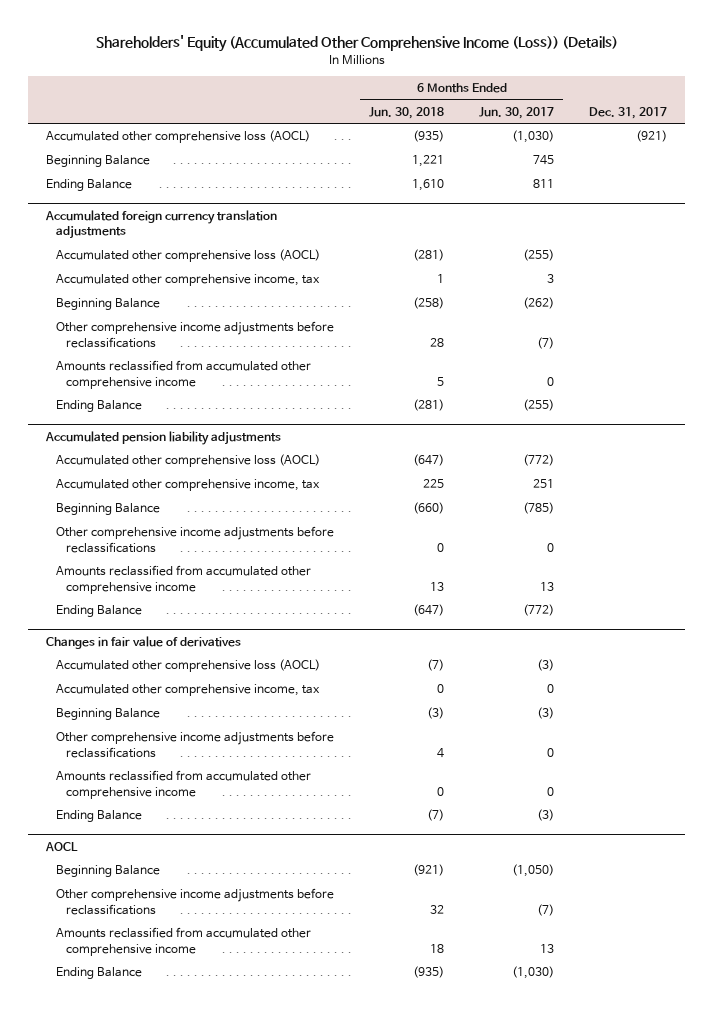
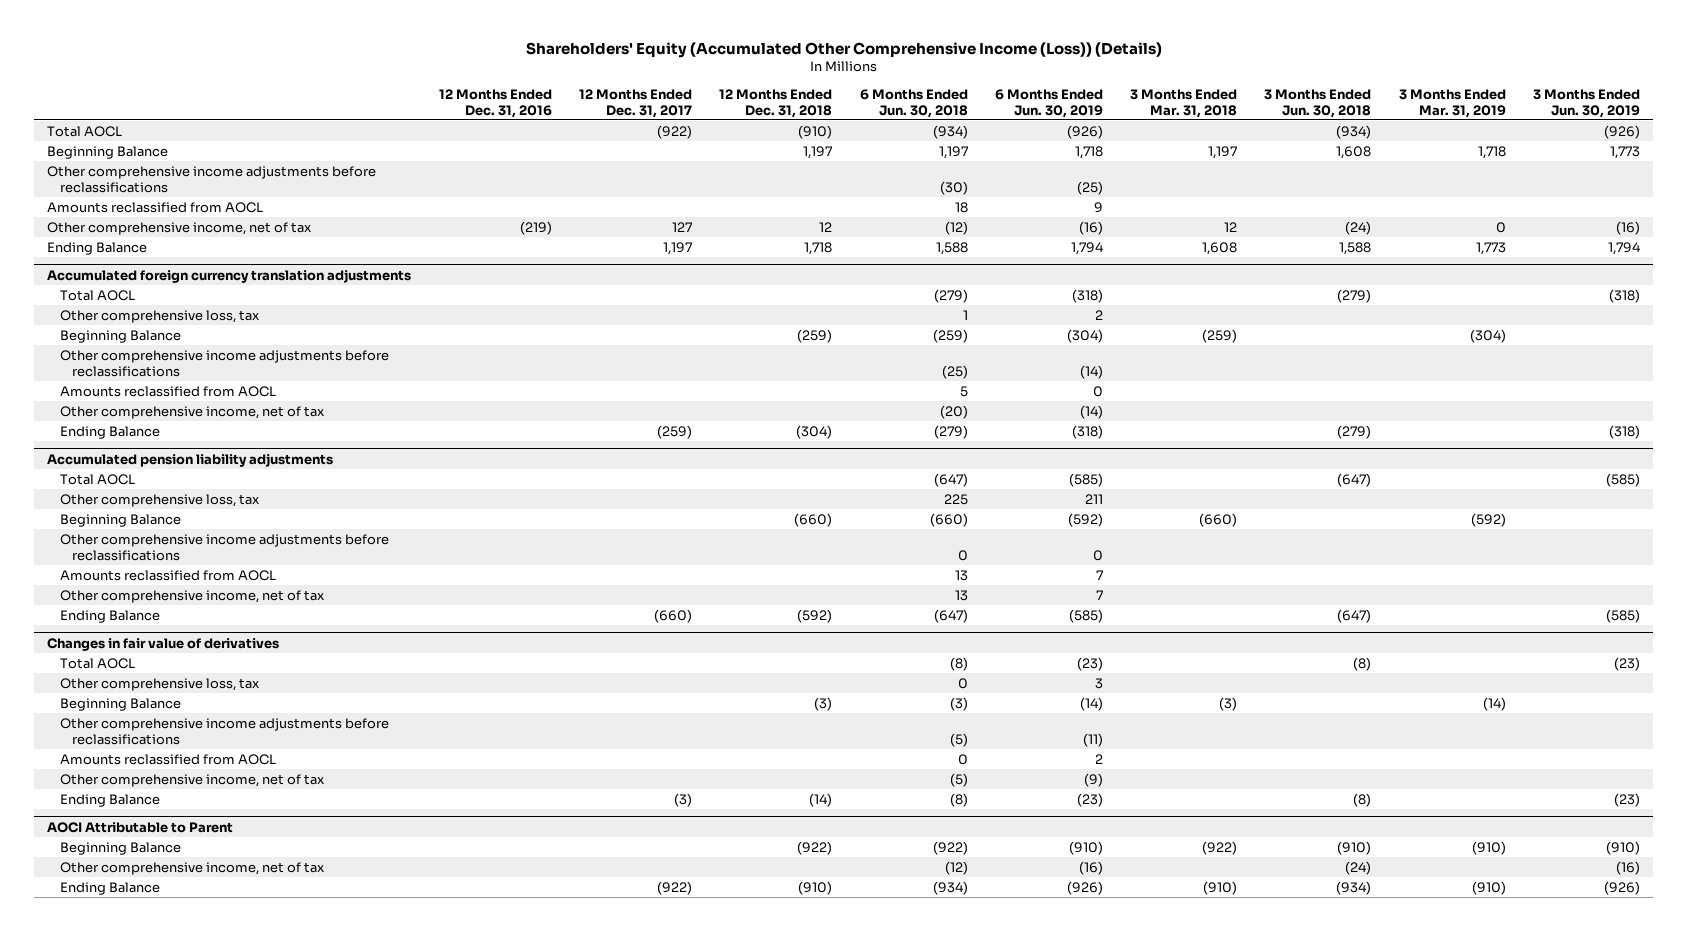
- | 6 Months Ended Jun. 30, 2018 | 6 Months Ended Jun. 30, 2017 | Dec. 31, 2017
+ | 12 Months Ended Dec. 31, 2016 | 12 Months Ended Dec. 31, 2017 | 12 Months Ended Dec. 31, 2018 | 6 Months Ended Jun. 30, 2018 | 6 Months Ended Jun. 30, 2019 | 3 Months Ended Mar. 31, 2018 | 3 Months Ended Jun. 30, 2018 | 3 Months Ended Mar. 31, 2019 | 3 Months Ended Jun. 30, 2019
- Accumulated other comprehensive loss (AOCL) | (935) | (1,030) | (921)
- Beginning Balance | 1,221 | 745 |
- Ending Balance | 1,610 | 811 |
+ Total AOCL | | (922) | (910) | (934) | (926) | | (934) | | (926)
+ Beginning Balance | | | 1,197 | 1,197 | 1,718 | 1,197 | 1,608 | 1,718 | 1,773
+ Other comprehensive income adjustments before reclassifications | | | | (30) | (25) | | | |
+ Amounts reclassified from AOCL | | | | 18 | 9 | | | |
+ Other comprehensive income, net of tax | (219) | 127 | 12 | (12) | (16) | 12 | (24) | 0 | (16)
+ Ending Balance | | 1,197 | 1,718 | 1,588 | 1,794 | 1,608 | 1,588 | 1,773 | 1,794
@ Accumulated foreign currency translation adjustments
- Accumulated other comprehensive loss (AOCL) | (281) | (255) |
- Accumulated other comprehensive income, tax | 1 | 3 |
- Beginning Balance | (258) | (262) |
- Other comprehensive income adjustments before reclassifications | 28 | (7) |
- Amounts reclassified from accumulated other comprehensive income | 5 | 0 |
- Ending Balance | (281) | (255) |
+ Total AOCL | | | | (279) | (318) | | (279) | | (318)
+ Other comprehensive loss, tax | | | | 1 | 2 | | | |
+ Beginning Balance | | | (259) | (259) | (304) | (259) | | (304) |
+ Other comprehensive income adjustments before reclassifications | | | | (25) | (14) | | | |
+ Amounts reclassified from AOCL | | | | 5 | 0 | | | |
+ Other comprehensive income, net of tax | | | | (20) | (14) | | | |
+ Ending Balance | | (259) | (304) | (279) | (318) | | (279) | | (318)
@ Accumulated pension liability adjustments
- Accumulated other comprehensive loss (AOCL) | (647) | (772) |
- Accumulated other comprehensive income, tax | 225 | 251 |
+ Total AOCL | | | | (647) | (585) | | (647) | | (585)
+ Other comprehensive loss, tax | | | | 225 | 211 | | | |
- Amounts reclassified from accumulated other comprehensive income | 13 | 13 |
+ Amounts reclassified from AOCL | | | | 13 | 7 | | | |
+ Other comprehensive income, net of tax | | | | 13 | 7 | | | |
@ Changes in fair value of derivatives
- Accumulated other comprehensive loss (AOCL) | (7) | (3) |
- Accumulated other comprehensive income, tax | 0 | 0 |
+ Total AOCL | | | | (8) | (23) | | (8) | | (23)
+ Other comprehensive loss, tax | | | | 0 | 3 | | | |
- Other comprehensive income adjustments before reclassifications | 4 | 0 |
- Amounts reclassified from accumulated other comprehensive income | 0 | 0 |
- Ending Balance | (7) | (3) |
- AOCL
- Beginning Balance | (921) | (1,050) |
- Other comprehensive income adjustments before reclassifications | 32 | (7) |
- Amounts reclassified from accumulated other comprehensive income | 18 | 13 |
- Ending Balance | (935) | (1,030) |
@ Changes in fair value of derivatives
+ Other comprehensive income adjustments before reclassifications | | | | (5) | (11) | | | |
+ Amounts reclassified from AOCL | | | | 0 | 2 | | | |
+ Other comprehensive income, net of tax | | | | (5) | (9) | | | |
+ Ending Balance | | (3) | (14) | (8) | (23) | | (8) | | (23)
+ AOCI Attributable to Parent
+ Beginning Balance | | | (922) | (922) | (910) | (922) | (910) | (910) | (910)
+ Other comprehensive income, net of tax | | | | (12) | (16) | | (24) | | (16)
+ Ending Balance | | (922) | (910) | (934) | (926) | (910) | (934) | (910) | (926)

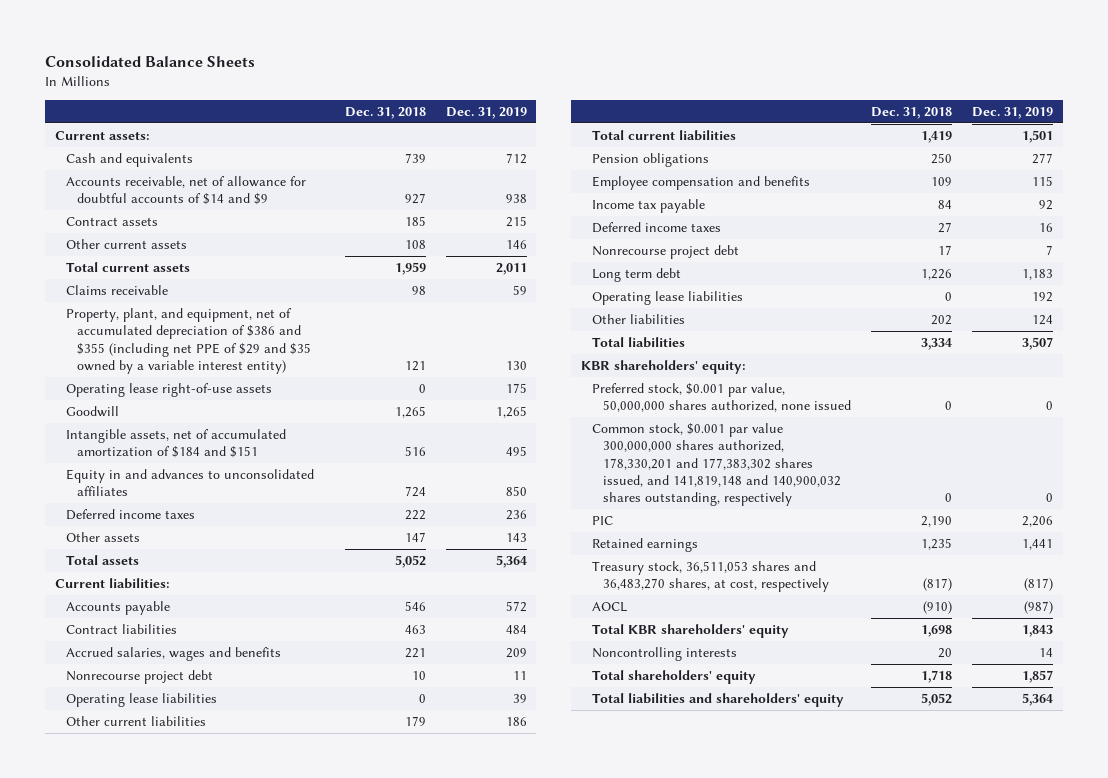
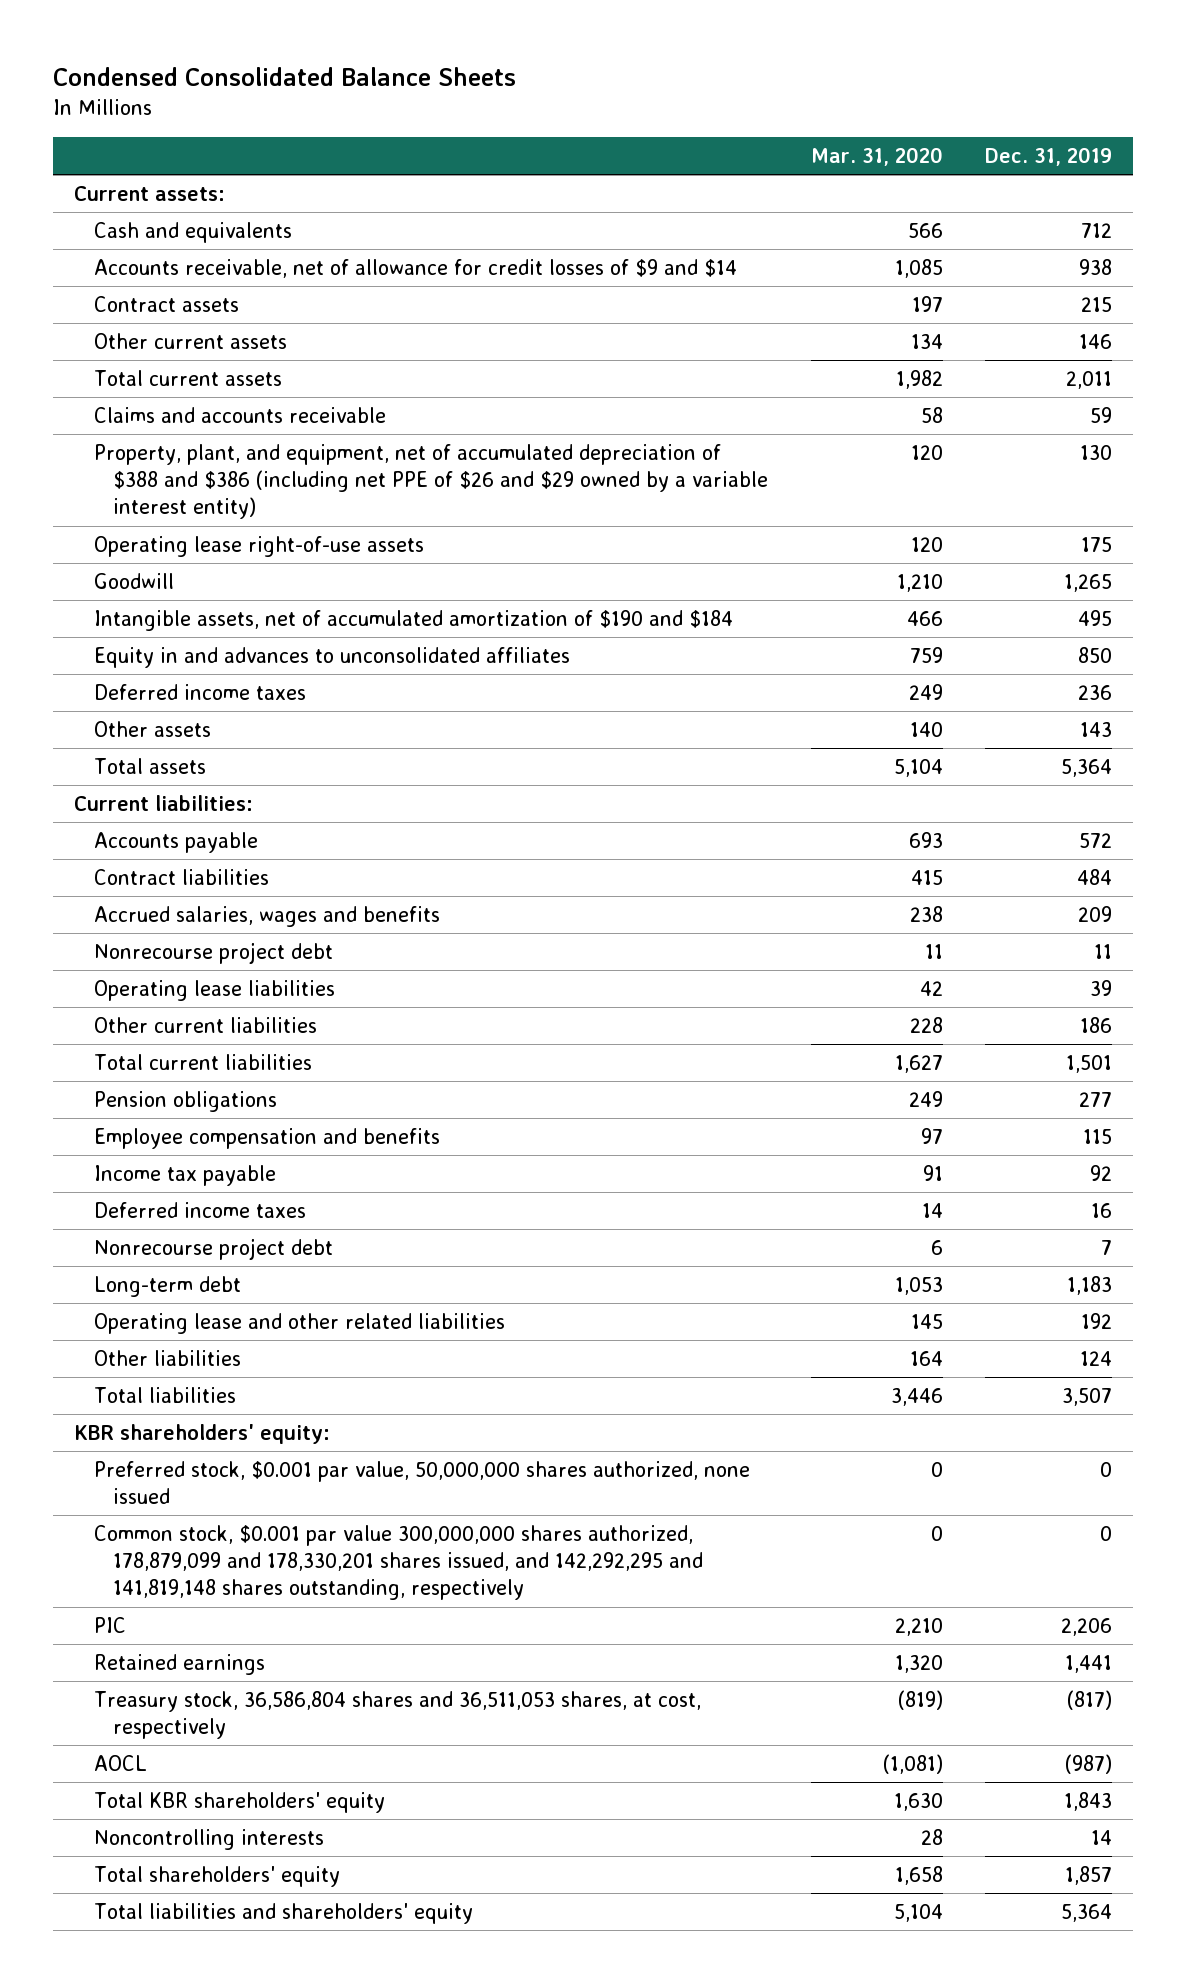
- Consolidated Balance Sheets
+ Condensed Consolidated Balance Sheets
- | Dec. 31, 2018 | Dec. 31, 2019
+ | Mar. 31, 2020 | Dec. 31, 2019
- Accounts receivable, net of allowance for doubtful accounts of $14 and $9 | 927 | 938
+ Accounts receivable, net of allowance for credit losses of $9 and $14 | 1,085 | 938
- Claims receivable | 98 | 59
- Property, plant, and equipment, net of accumulated depreciation of $386 and $355 (including net PPE of $29 and $35 owned by a variable interest entity) | 121 | 130
+ Claims and accounts receivable | 58 | 59
+ Property, plant, and equipment, net of accumulated depreciation of $388 and $386 (including net PPE of $26 and $29 owned by a variable interest entity) | 120 | 130
- Intangible assets, net of accumulated amortization of $184 and $151 | 516 | 495
+ Intangible assets, net of accumulated amortization of $190 and $184 | 466 | 495
- Long term debt | 1,226 | 1,183
- Operating lease liabilities | 0 | 192
+ Long-term debt | 1,053 | 1,183
+ Operating lease and other related liabilities | 145 | 192
- Common stock, $0.001 par value 300,000,000 shares authorized, 178,330,201 and 177,383,302 shares issued, and 141,819,148 and 140,900,032 shares outstanding, respectively | 0 | 0
+ Common stock, $0.001 par value 300,000,000 shares authorized, 178,879,099 and 178,330,201 shares issued, and 142,292,295 and 141,819,148 shares outstanding, respectively | 0 | 0
- Treasury stock, 36,511,053 shares and 36,483,270 shares, at cost, respectively | (817) | (817)
+ Treasury stock, 36,586,804 shares and 36,511,053 shares, at cost, respectively | (819) | (817)

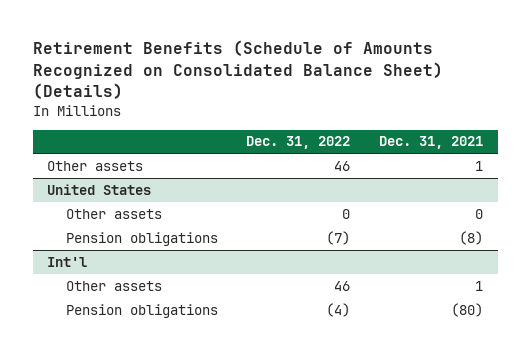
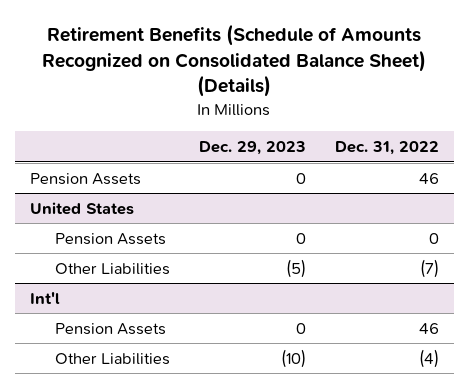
- | Dec. 31, 2022 | Dec. 31, 2021
+ | Dec. 29, 2023 | Dec. 31, 2022
- Other assets | 46 | 1
+ Pension Assets | 0 | 46
@ United States
- Other assets | 0 | 0
- Pension obligations | (7) | (8)
+ Pension Assets | 0 | 0
+ Other Liabilities | (5) | (7)
@ Int'l
- Other assets | 46 | 1
- Pension obligations | (4) | (80)
+ Pension Assets | 0 | 46
+ Other Liabilities | (10) | (4)

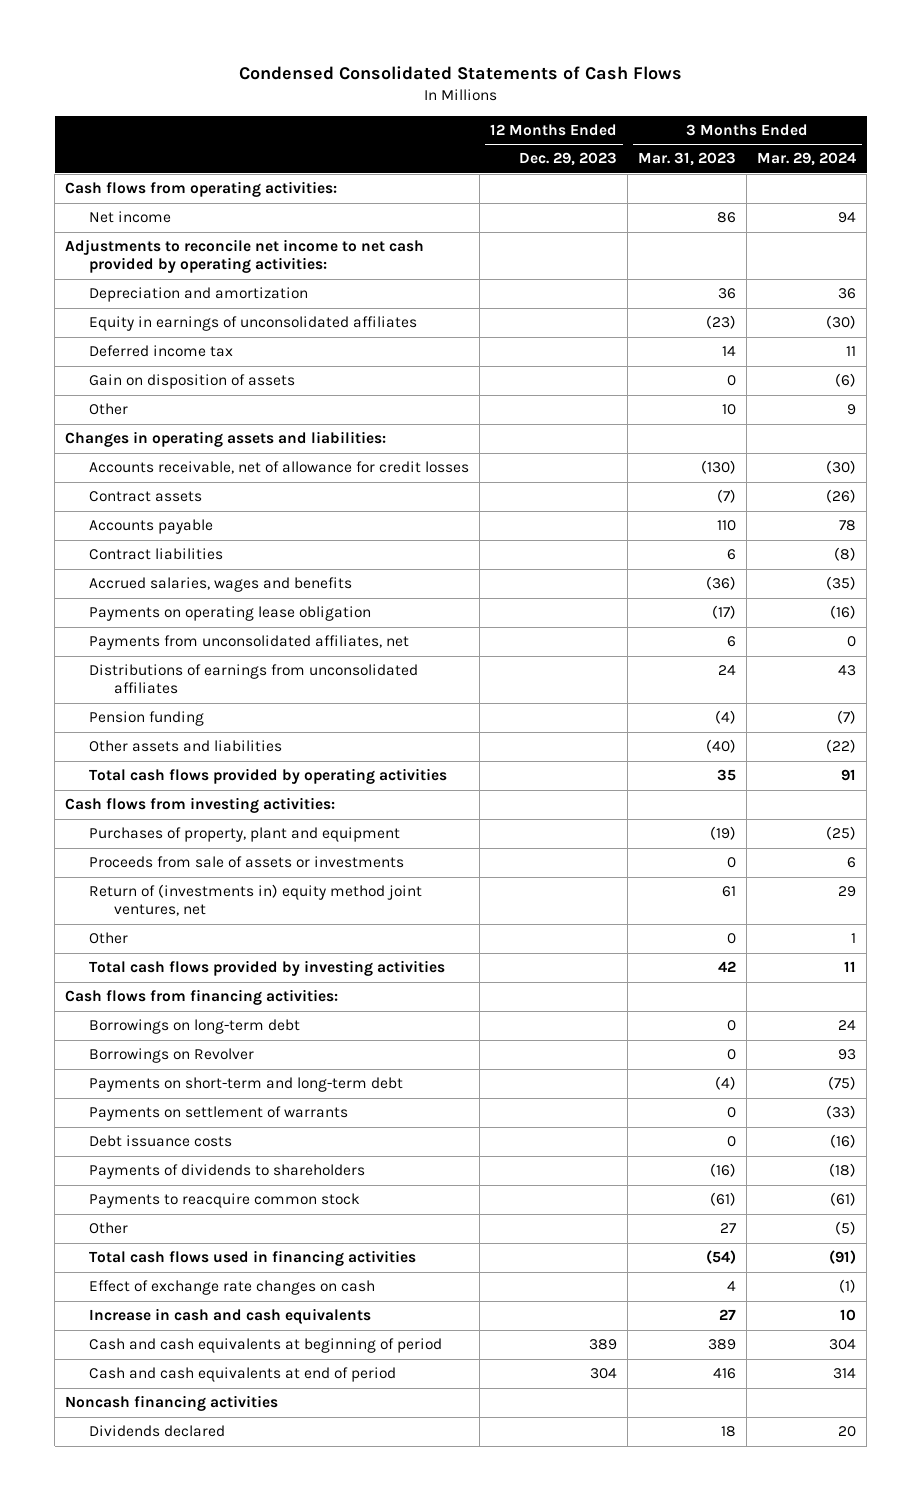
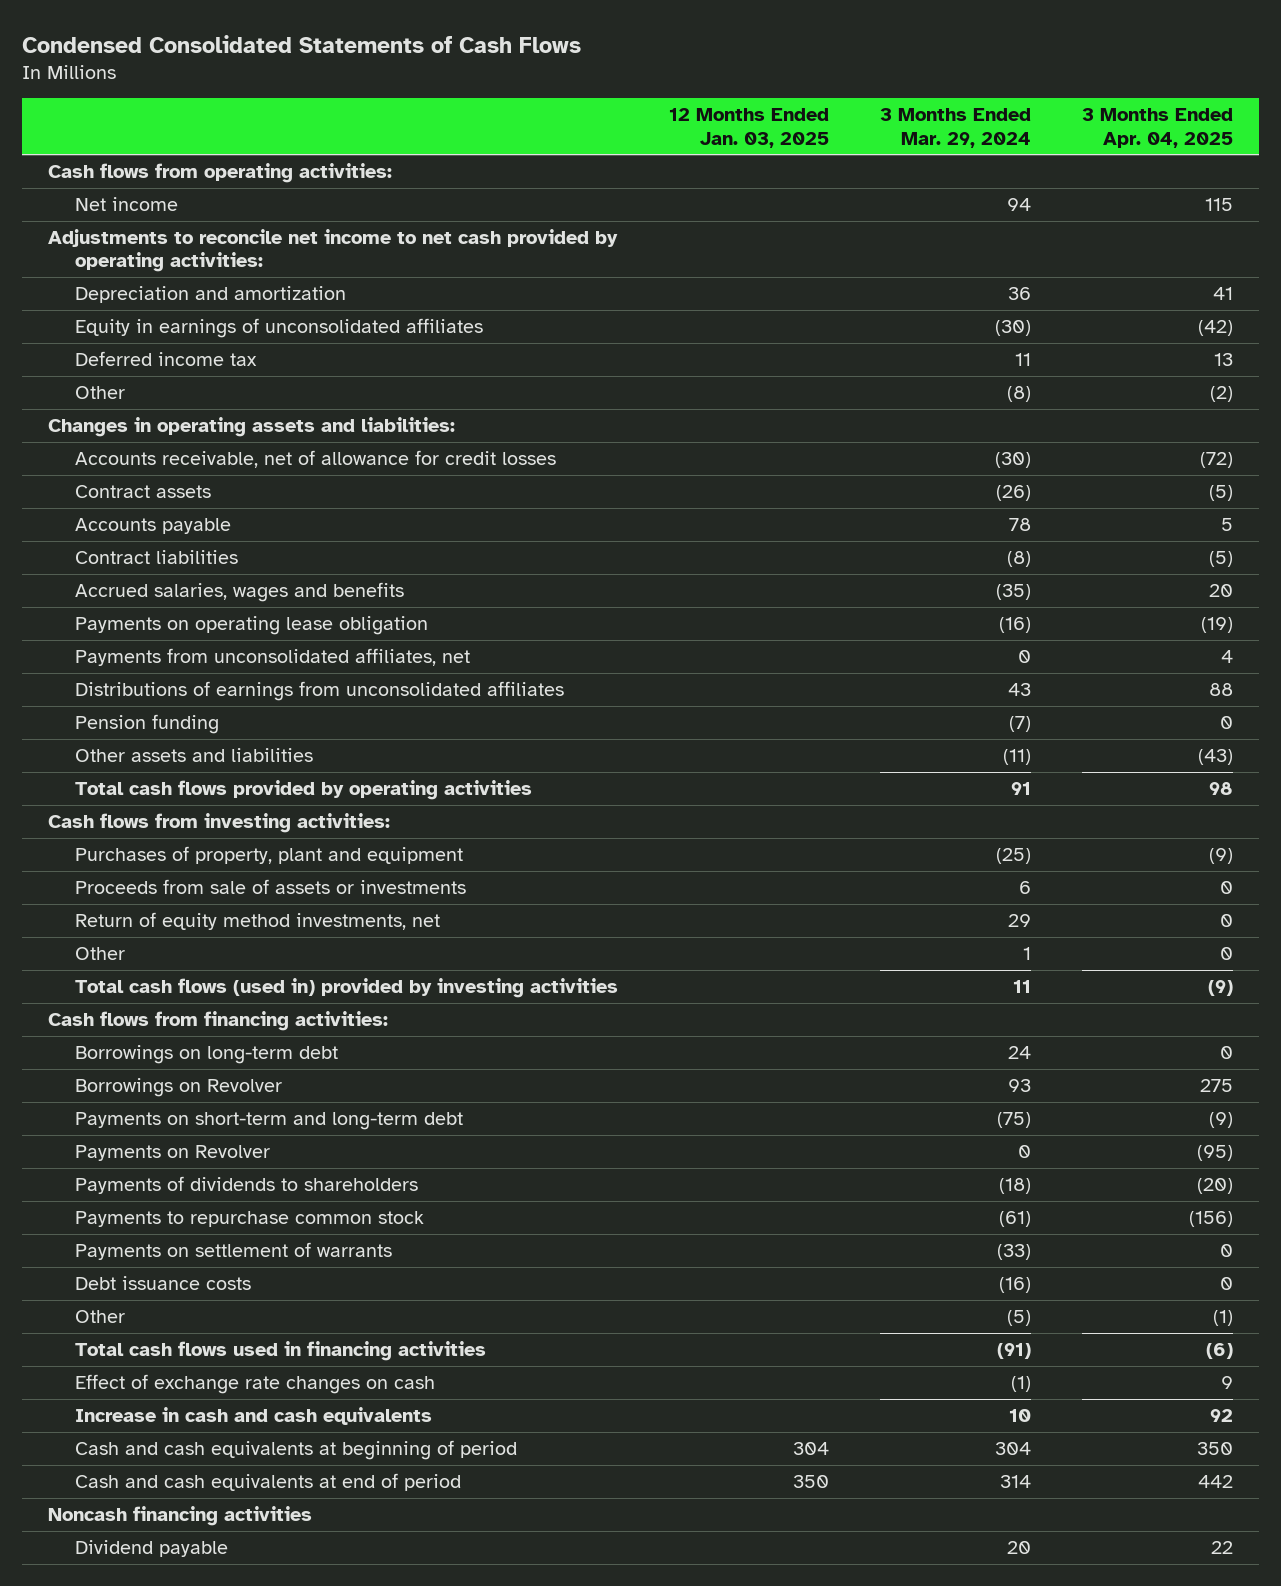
- | 12 Months Ended Dec. 29, 2023 | 3 Months Ended Mar. 31, 2023 | 3 Months Ended Mar. 29, 2024
+ | 12 Months Ended Jan. 03, 2025 | 3 Months Ended Mar. 29, 2024 | 3 Months Ended Apr. 04, 2025
- Gain on disposition of assets | | 0 | (6)
- Other | | 10 | 9
+ Other | | (8) | (2)
- Other assets and liabilities | | (40) | (22)
+ Other assets and liabilities | | (11) | (43)
- Return of (investments in) equity method joint ventures, net | | 61 | 29
+ Return of equity method investments, net | | 29 | 0
- Total cash flows provided by investing activities | | 42 | 11
+ Total cash flows (used in) provided by investing activities | | 11 | (9)
+ Payments on Revolver | | 0 | (95)
moved up: Payments of dividends to shareholders | | (18) | (20)
+ Payments to repurchase common stock | | (61) | (156)
- Payments to reacquire common stock | | (61) | (61)
- Dividends declared | | 18 | 20
+ Dividend payable | | 20 | 22

